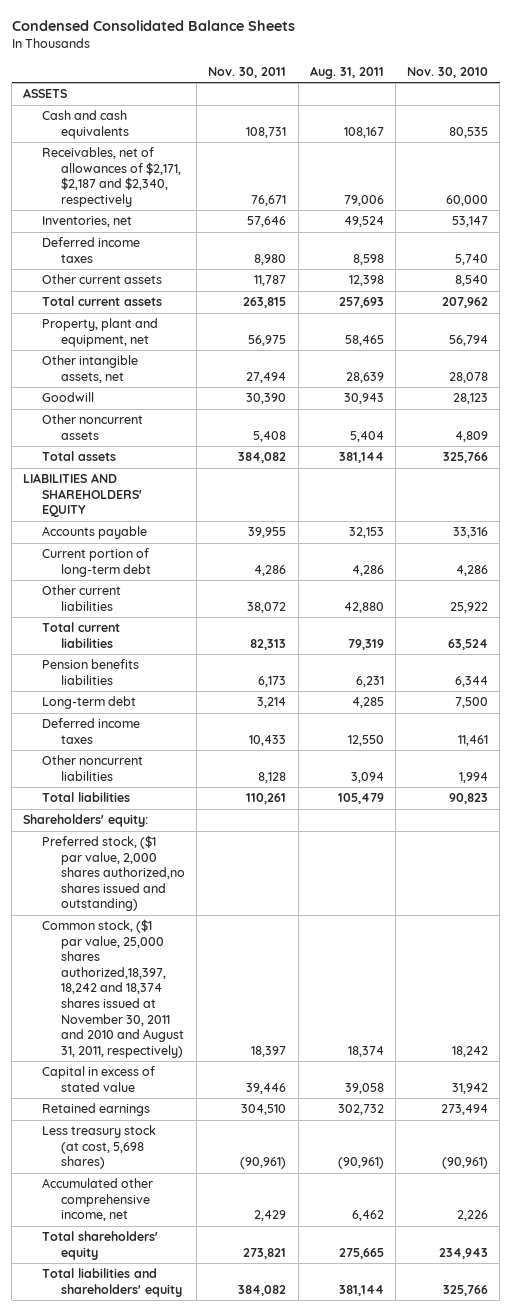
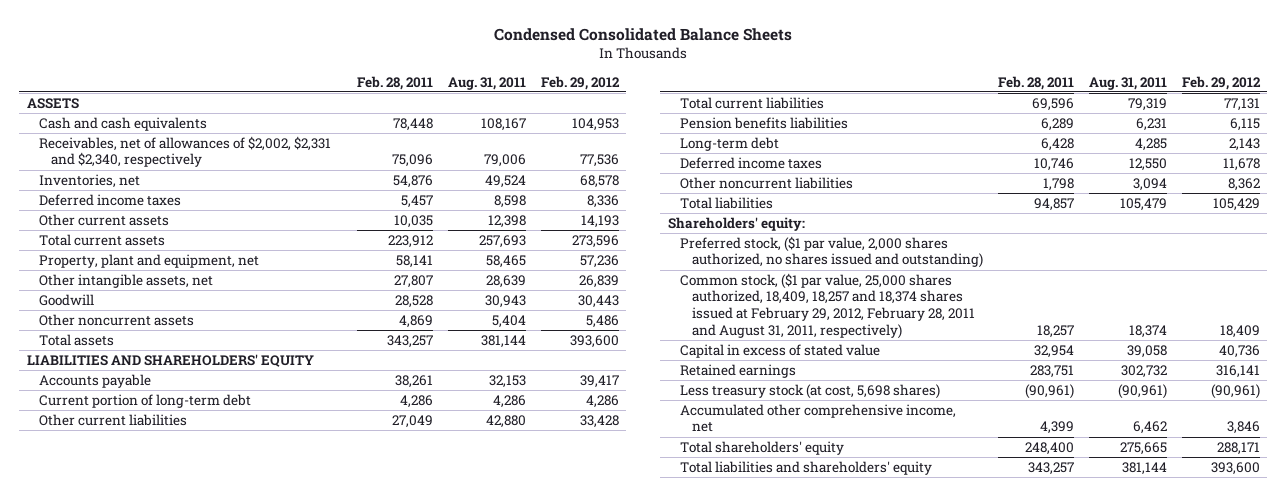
- | Nov. 30, 2011 | Aug. 31, 2011 | Nov. 30, 2010
+ | Feb. 28, 2011 | Aug. 31, 2011 | Feb. 29, 2012
- Receivables, net of allowances of $2,171, $2,187 and $2,340, respectively | 76,671 | 79,006 | 60,000
+ Receivables, net of allowances of $2,002, $2,331 and $2,340, respectively | 75,096 | 79,006 | 77,536
- Preferred stock, ($1 par value, 2,000 shares authorized,no shares issued and outstanding)
- Common stock, ($1 par value, 25,000 shares authorized,18,397, 18,242 and 18,374 shares issued at November 30, 2011 and 2010 and August 31, 2011, respectively) | 18,397 | 18,374 | 18,242
+ Preferred stock, ($1 par value, 2,000 shares authorized, no shares issued and outstanding)
+ Common stock, ($1 par value, 25,000 shares authorized, 18,409, 18,257 and 18,374 shares issued at February 29, 2012, February 28, 2011 and August 31, 2011, respectively) | 18,257 | 18,374 | 18,409

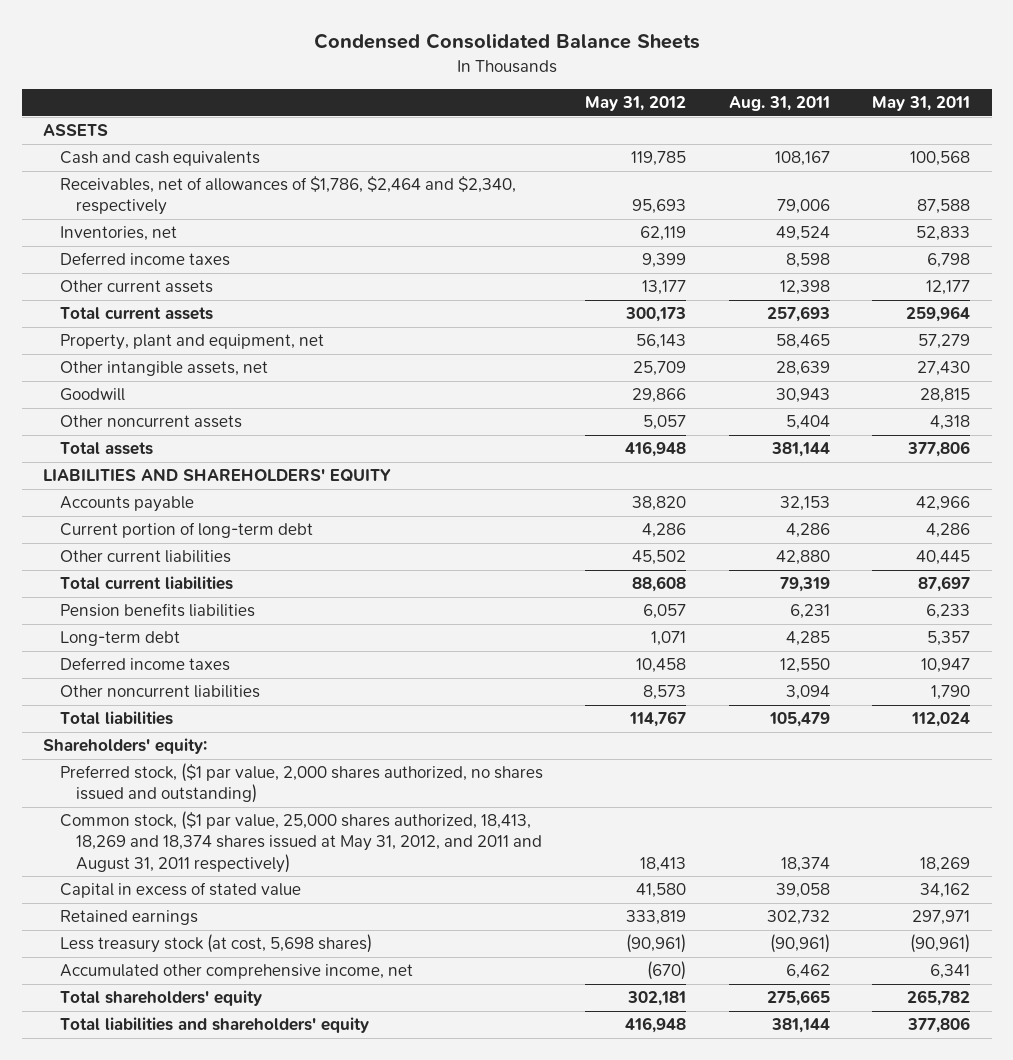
- | Feb. 28, 2011 | Aug. 31, 2011 | Feb. 29, 2012
+ | May 31, 2012 | Aug. 31, 2011 | May 31, 2011
- Receivables, net of allowances of $2,002, $2,331 and $2,340, respectively | 75,096 | 79,006 | 77,536
+ Receivables, net of allowances of $1,786, $2,464 and $2,340, respectively | 95,693 | 79,006 | 87,588
- Common stock, ($1 par value, 25,000 shares authorized, 18,409, 18,257 and 18,374 shares issued at February 29, 2012, February 28, 2011 and August 31, 2011, respectively) | 18,257 | 18,374 | 18,409
+ Common stock, ($1 par value, 25,000 shares authorized, 18,413, 18,269 and 18,374 shares issued at May 31, 2012, and 2011 and August 31, 2011 respectively) | 18,413 | 18,374 | 18,269

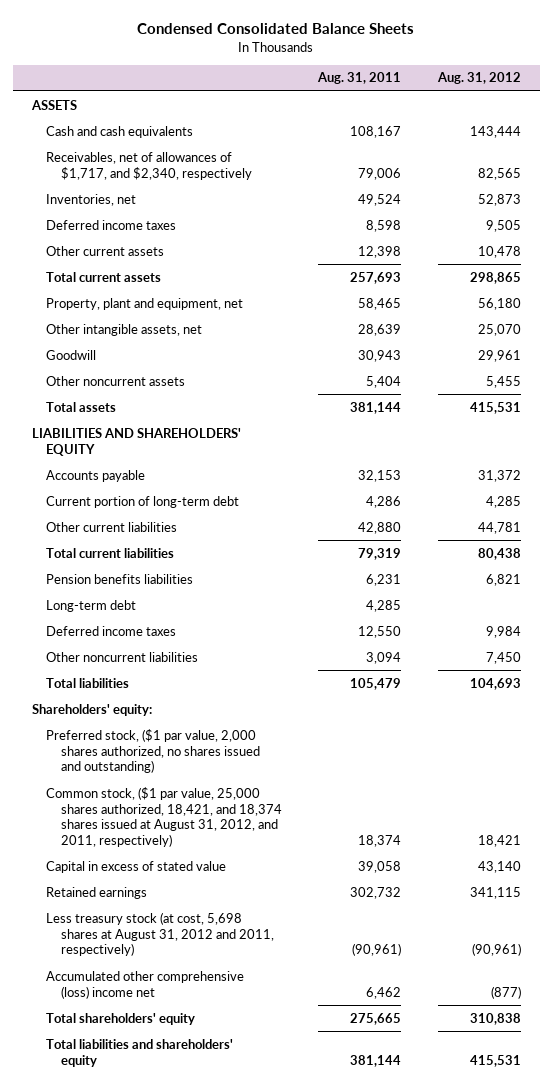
- | May 31, 2012 | Aug. 31, 2011 | May 31, 2011
+ | Aug. 31, 2011 | Aug. 31, 2012
- Receivables, net of allowances of $1,786, $2,464 and $2,340, respectively | 95,693 | 79,006 | 87,588
+ Receivables, net of allowances of $1,717, and $2,340, respectively | 79,006 | 82,565
- Common stock, ($1 par value, 25,000 shares authorized, 18,413, 18,269 and 18,374 shares issued at May 31, 2012, and 2011 and August 31, 2011 respectively) | 18,413 | 18,374 | 18,269
+ Common stock, ($1 par value, 25,000 shares authorized, 18,421, and 18,374 shares issued at August 31, 2012, and 2011, respectively) | 18,374 | 18,421
- Less treasury stock (at cost, 5,698 shares) | (90,961) | (90,961) | (90,961)
- Accumulated other comprehensive income, net | (670) | 6,462 | 6,341
+ Less treasury stock (at cost, 5,698 shares at August 31, 2012 and 2011, respectively) | (90,961) | (90,961)
+ Accumulated other comprehensive (loss) income net | 6,462 | (877)

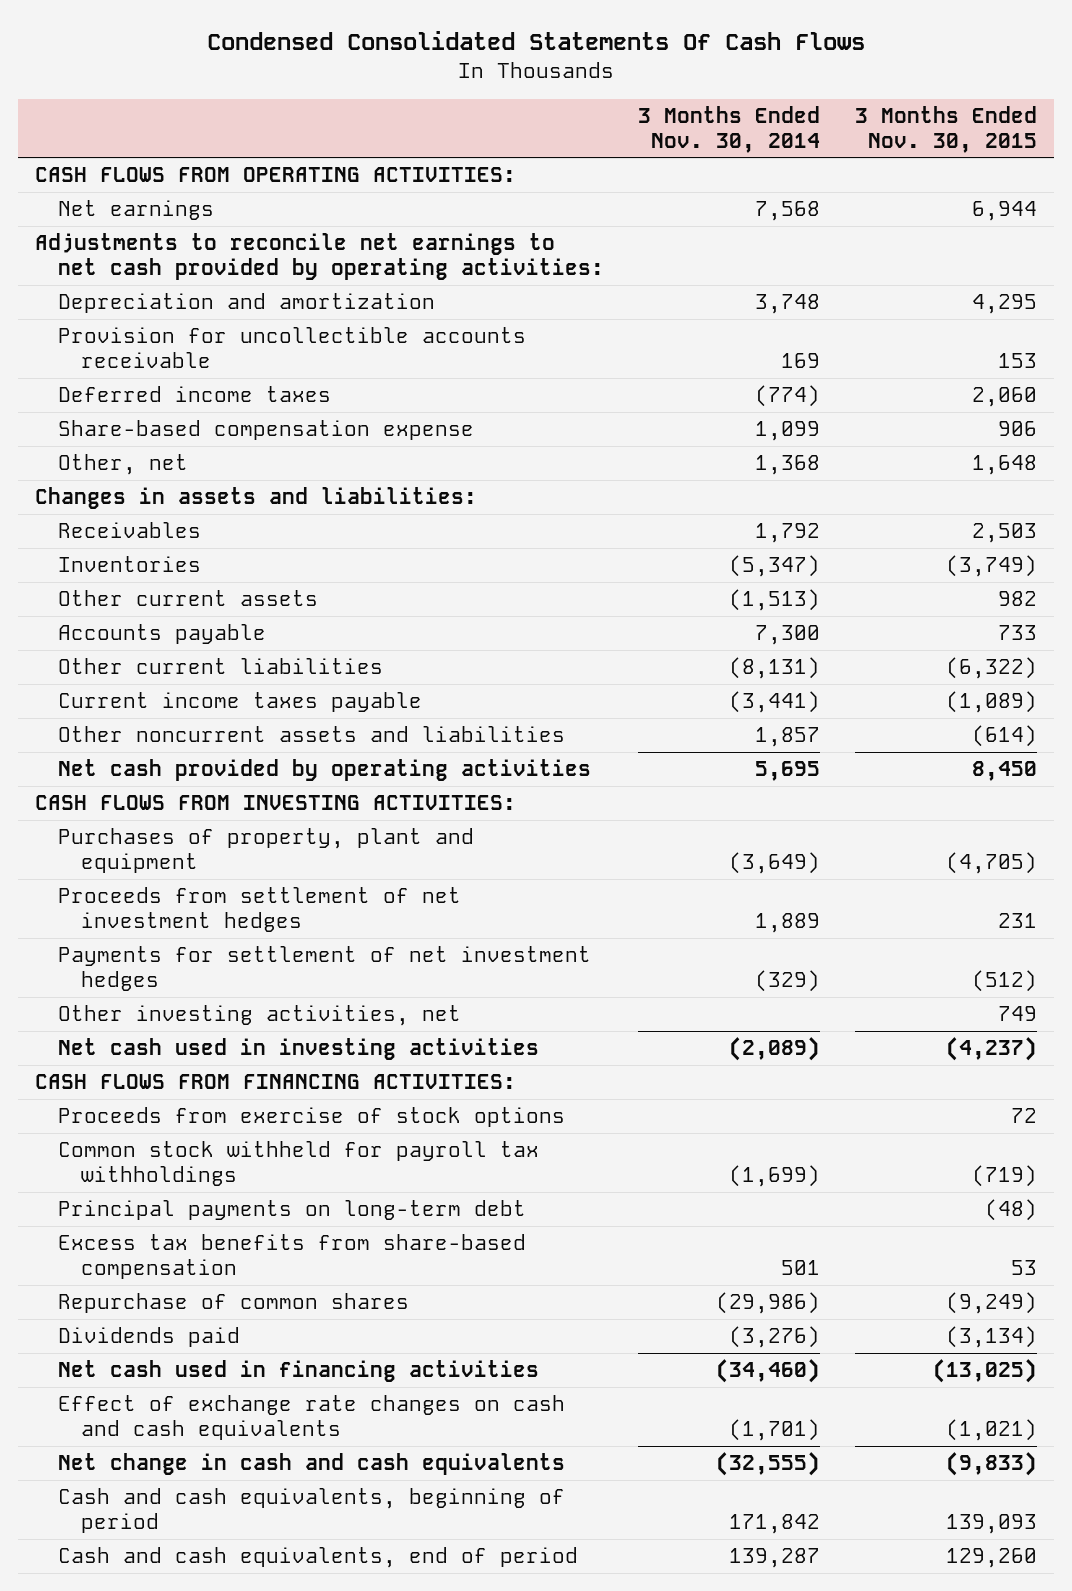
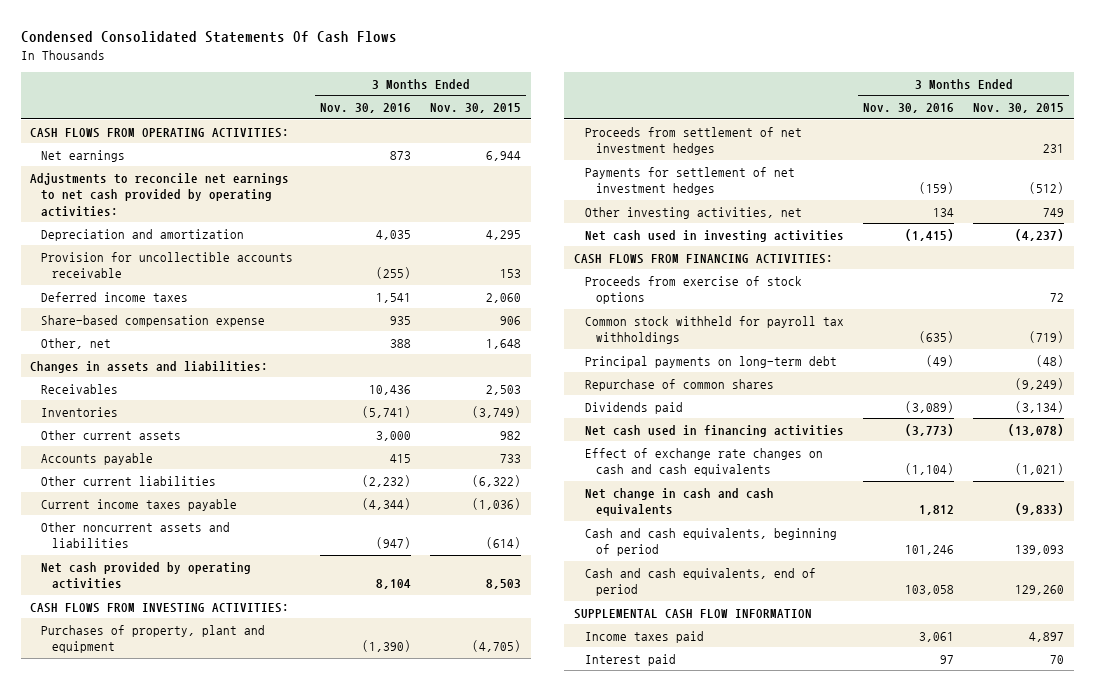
- | 3 Months Ended Nov. 30, 2014 | 3 Months Ended Nov. 30, 2015
+ | 3 Months Ended Nov. 30, 2016 | 3 Months Ended Nov. 30, 2015
- Current income taxes payable | (3,441) | (1,089)
+ Current income taxes payable | (4,344) | (1,036)
- Net cash provided by operating activities | 5,695 | 8,450
+ Net cash provided by operating activities | 8,104 | 8,503
- Excess tax benefits from share-based compensation | 501 | 53
- Net cash used in financing activities | (34,460) | (13,025)
+ Net cash used in financing activities | (3,773) | (13,078)
+ SUPPLEMENTAL CASH FLOW INFORMATION
+ Income taxes paid | 3,061 | 4,897
+ Interest paid | 97 | 70

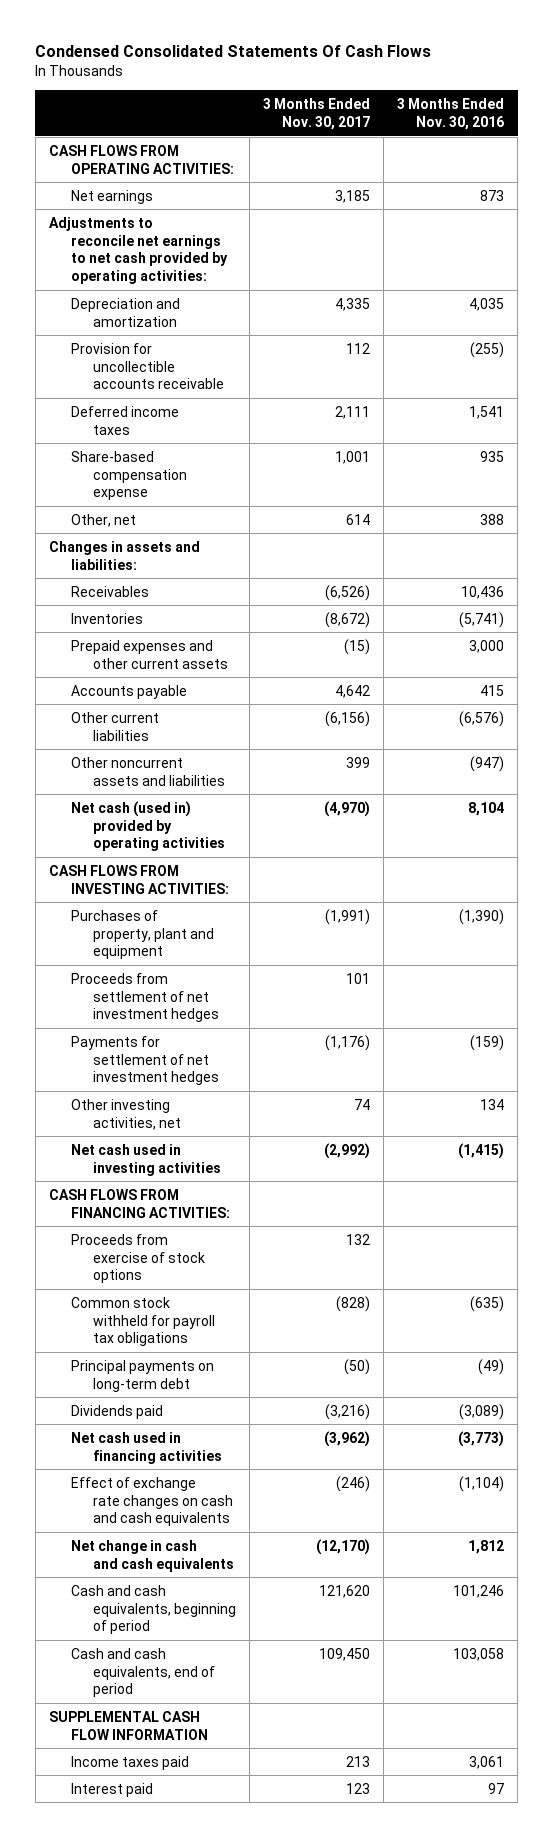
- | 3 Months Ended Nov. 30, 2016 | 3 Months Ended Nov. 30, 2015
+ | 3 Months Ended Nov. 30, 2017 | 3 Months Ended Nov. 30, 2016
- Other current assets | 3,000 | 982
+ Prepaid expenses and other current assets | (15) | 3,000
- Other current liabilities | (2,232) | (6,322)
- Current income taxes payable | (4,344) | (1,036)
+ Other current liabilities | (6,156) | (6,576)
- Net cash provided by operating activities | 8,104 | 8,503
+ Net cash (used in) provided by operating activities | (4,970) | 8,104
- Common stock withheld for payroll tax withholdings | (635) | (719)
+ Common stock withheld for payroll tax obligations | (828) | (635)
- Repurchase of common shares | | (9,249)

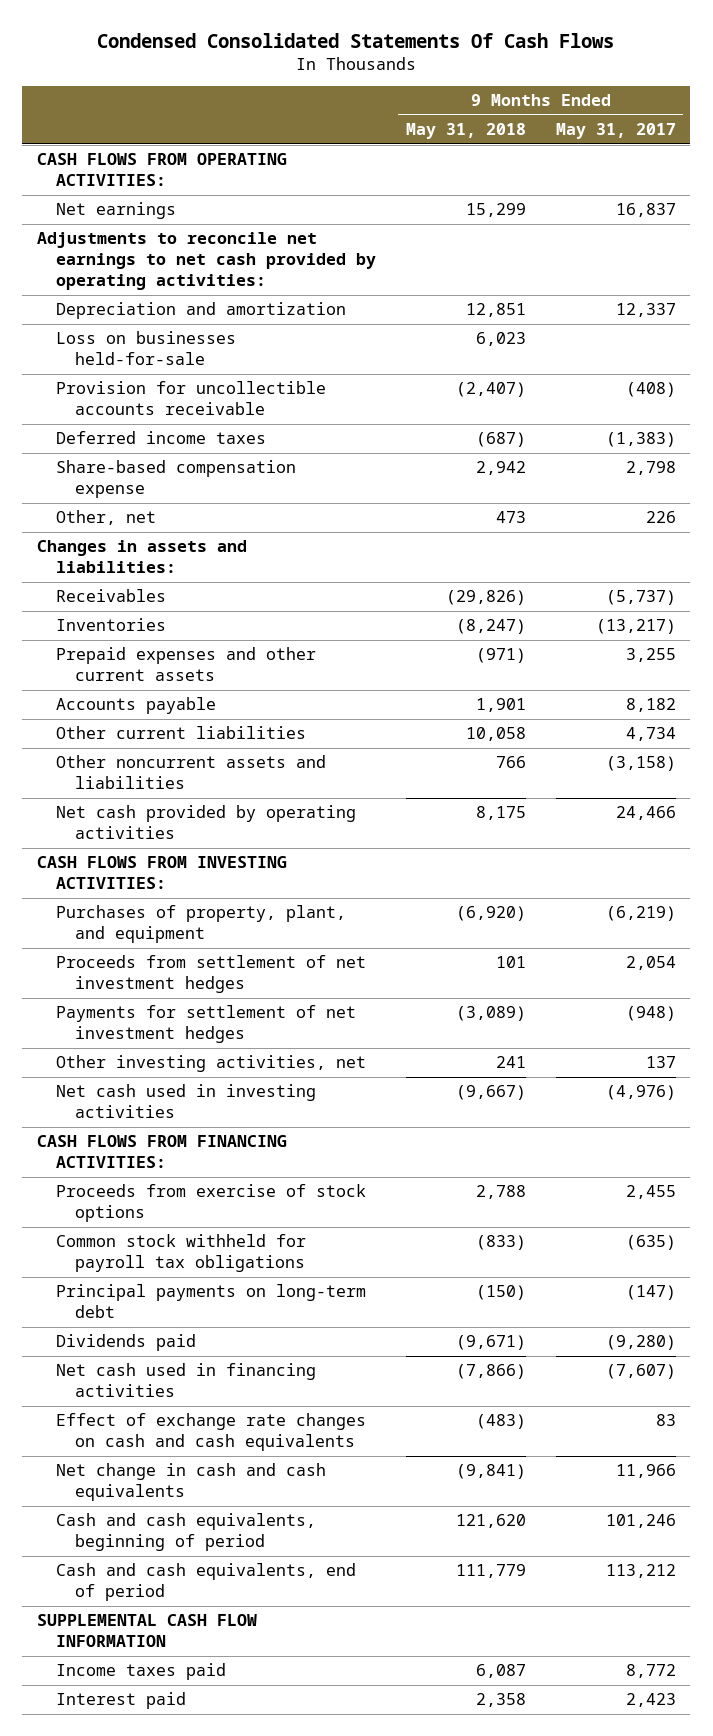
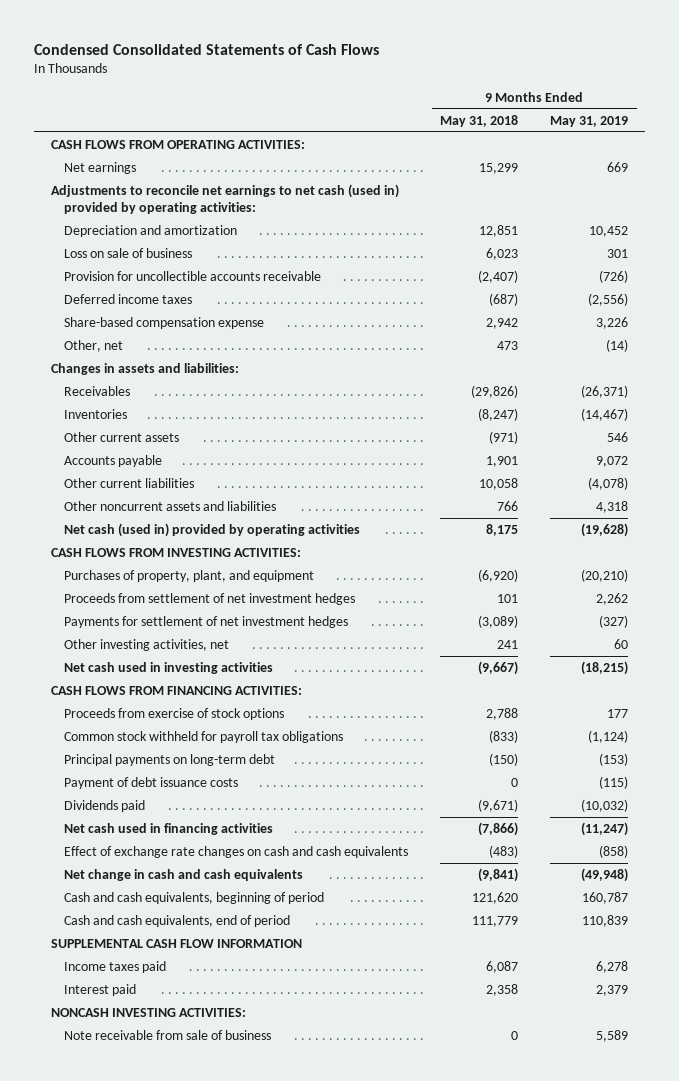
- Condensed Consolidated Statements Of Cash Flows
+ Condensed Consolidated Statements of Cash Flows
- | 9 Months Ended May 31, 2018 | 9 Months Ended May 31, 2017
+ | 9 Months Ended May 31, 2018 | 9 Months Ended May 31, 2019
- Adjustments to reconcile net earnings to net cash provided by operating activities:
+ Adjustments to reconcile net earnings to net cash (used in) provided by operating activities:
- Loss on businesses held-for-sale | 6,023 |
+ Loss on sale of business | 6,023 | 301
- Prepaid expenses and other current assets | (971) | 3,255
+ Other current assets | (971) | 546
- Net cash provided by operating activities | 8,175 | 24,466
+ Net cash (used in) provided by operating activities | 8,175 | (19,628)
+ Payment of debt issuance costs | 0 | (115)
+ NONCASH INVESTING ACTIVITIES:
+ Note receivable from sale of business | 0 | 5,589

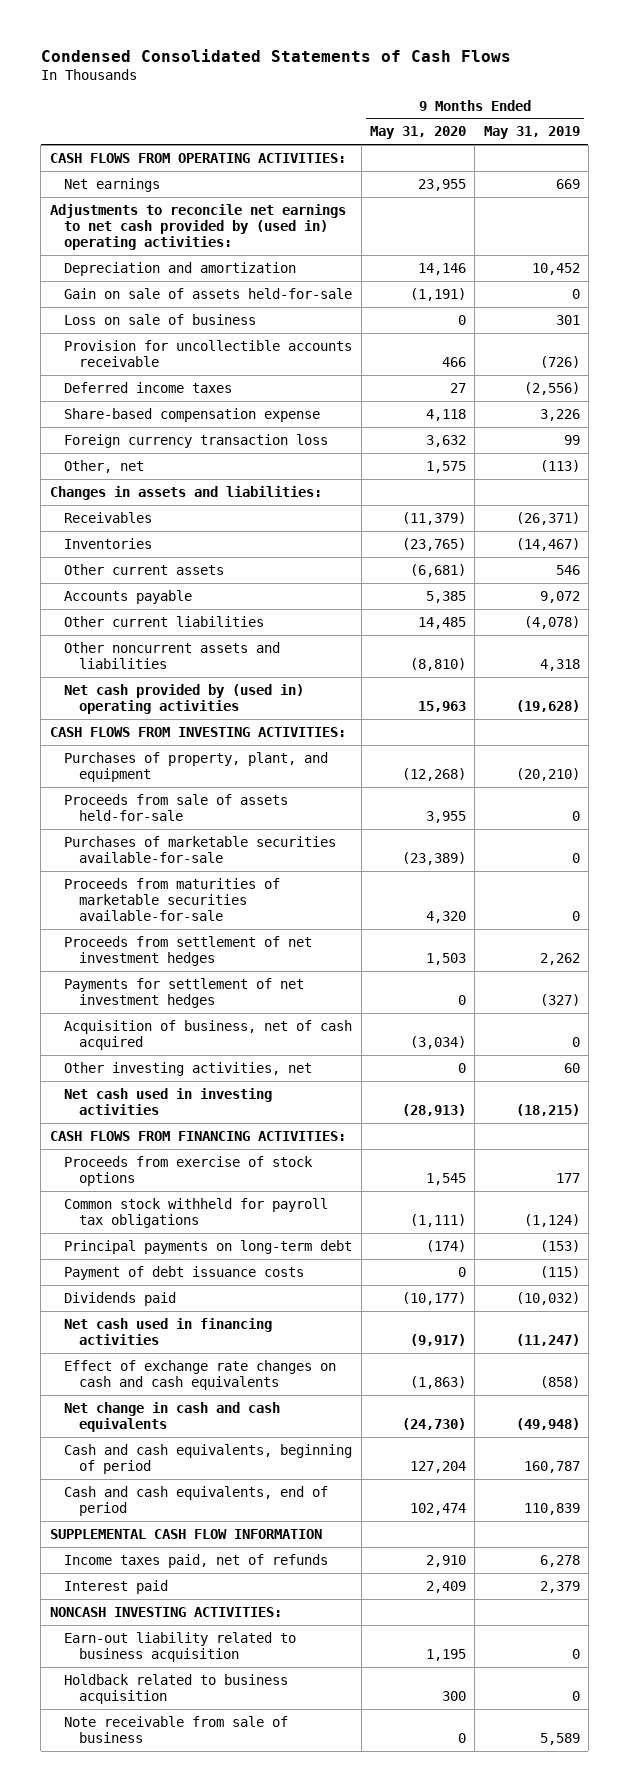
- | 9 Months Ended May 31, 2018 | 9 Months Ended May 31, 2019
+ | 9 Months Ended May 31, 2020 | 9 Months Ended May 31, 2019
- Adjustments to reconcile net earnings to net cash (used in) provided by operating activities:
+ Adjustments to reconcile net earnings to net cash provided by (used in) operating activities:
+ Gain on sale of assets held-for-sale | (1,191) | 0
- Other, net | 473 | (14)
+ Foreign currency transaction loss | 3,632 | 99
+ Other, net | 1,575 | (113)
- Net cash (used in) provided by operating activities | 8,175 | (19,628)
+ Net cash provided by (used in) operating activities | 15,963 | (19,628)
+ Proceeds from sale of assets held-for-sale | 3,955 | 0
+ Purchases of marketable securities available-for-sale | (23,389) | 0
+ Proceeds from maturities of marketable securities available-for-sale | 4,320 | 0
+ Acquisition of business, net of cash acquired | (3,034) | 0
- Income taxes paid | 6,087 | 6,278
+ Income taxes paid, net of refunds | 2,910 | 6,278
+ Earn-out liability related to business acquisition | 1,195 | 0
+ Holdback related to business acquisition | 300 | 0

